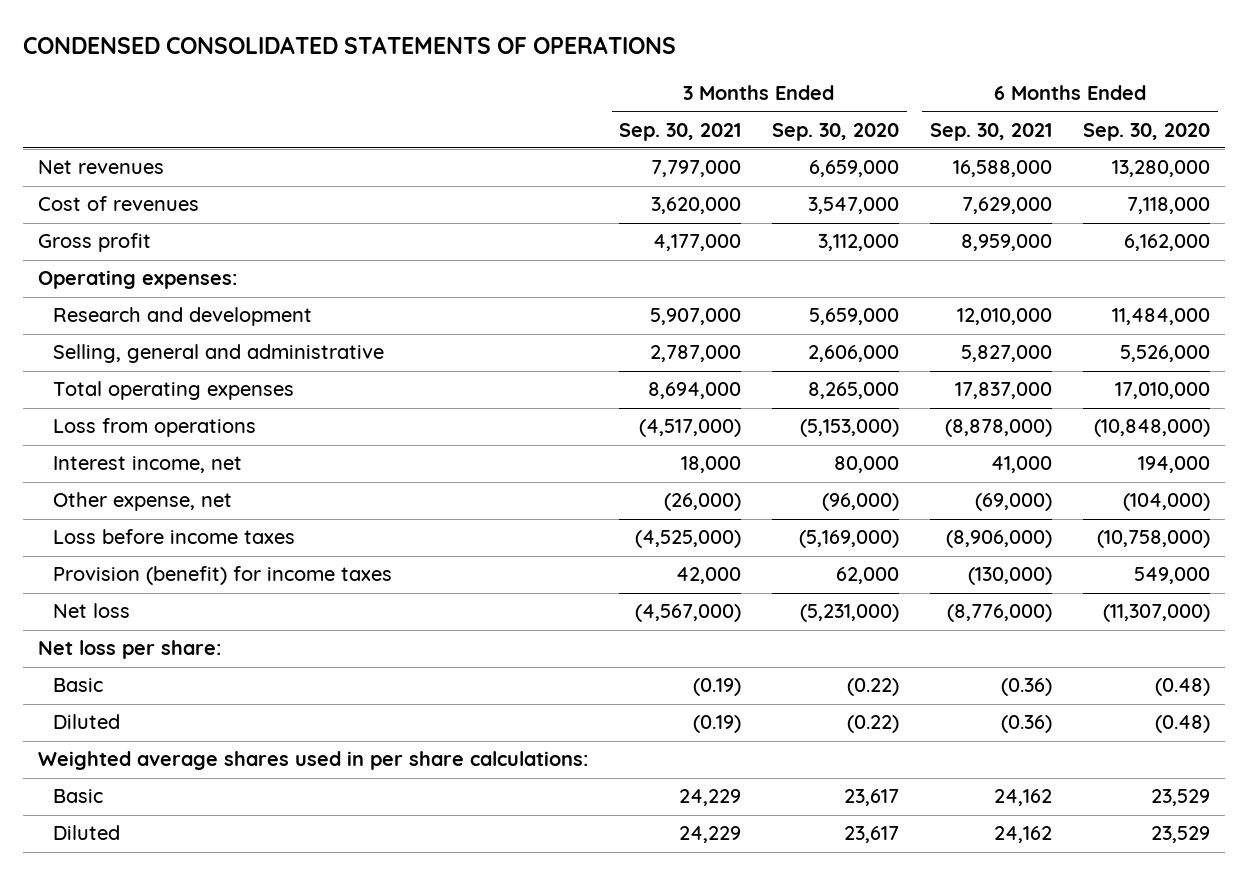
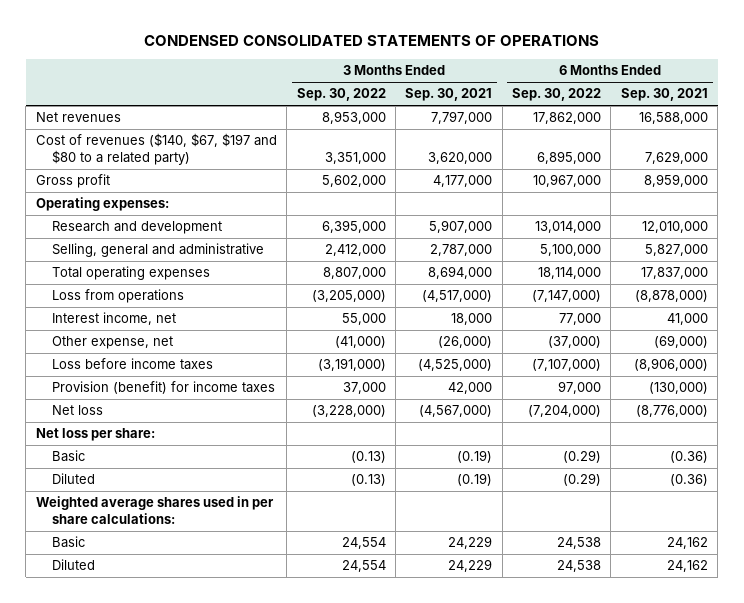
- | 3 Months Ended Sep. 30, 2021 | 3 Months Ended Sep. 30, 2020 | 6 Months Ended Sep. 30, 2021 | 6 Months Ended Sep. 30, 2020
+ | 3 Months Ended Sep. 30, 2022 | 3 Months Ended Sep. 30, 2021 | 6 Months Ended Sep. 30, 2022 | 6 Months Ended Sep. 30, 2021
- Cost of revenues | 3,620,000 | 3,547,000 | 7,629,000 | 7,118,000
+ Cost of revenues ($140, $67, $197 and $80 to a related party) | 3,351,000 | 3,620,000 | 6,895,000 | 7,629,000

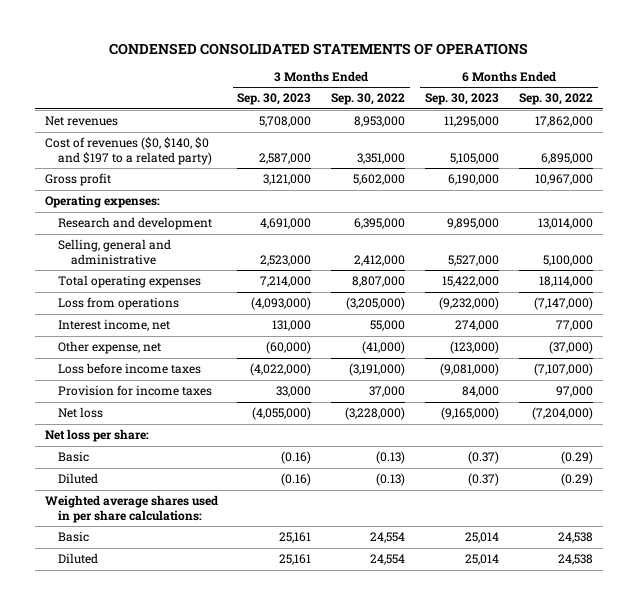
- | 3 Months Ended Sep. 30, 2022 | 3 Months Ended Sep. 30, 2021 | 6 Months Ended Sep. 30, 2022 | 6 Months Ended Sep. 30, 2021
+ | 3 Months Ended Sep. 30, 2023 | 3 Months Ended Sep. 30, 2022 | 6 Months Ended Sep. 30, 2023 | 6 Months Ended Sep. 30, 2022
- Cost of revenues ($140, $67, $197 and $80 to a related party) | 3,351,000 | 3,620,000 | 6,895,000 | 7,629,000
+ Cost of revenues ($0, $140, $0 and $197 to a related party) | 2,587,000 | 3,351,000 | 5,105,000 | 6,895,000
- Provision (benefit) for income taxes | 37,000 | 42,000 | 97,000 | (130,000)
+ Provision for income taxes | 33,000 | 37,000 | 84,000 | 97,000

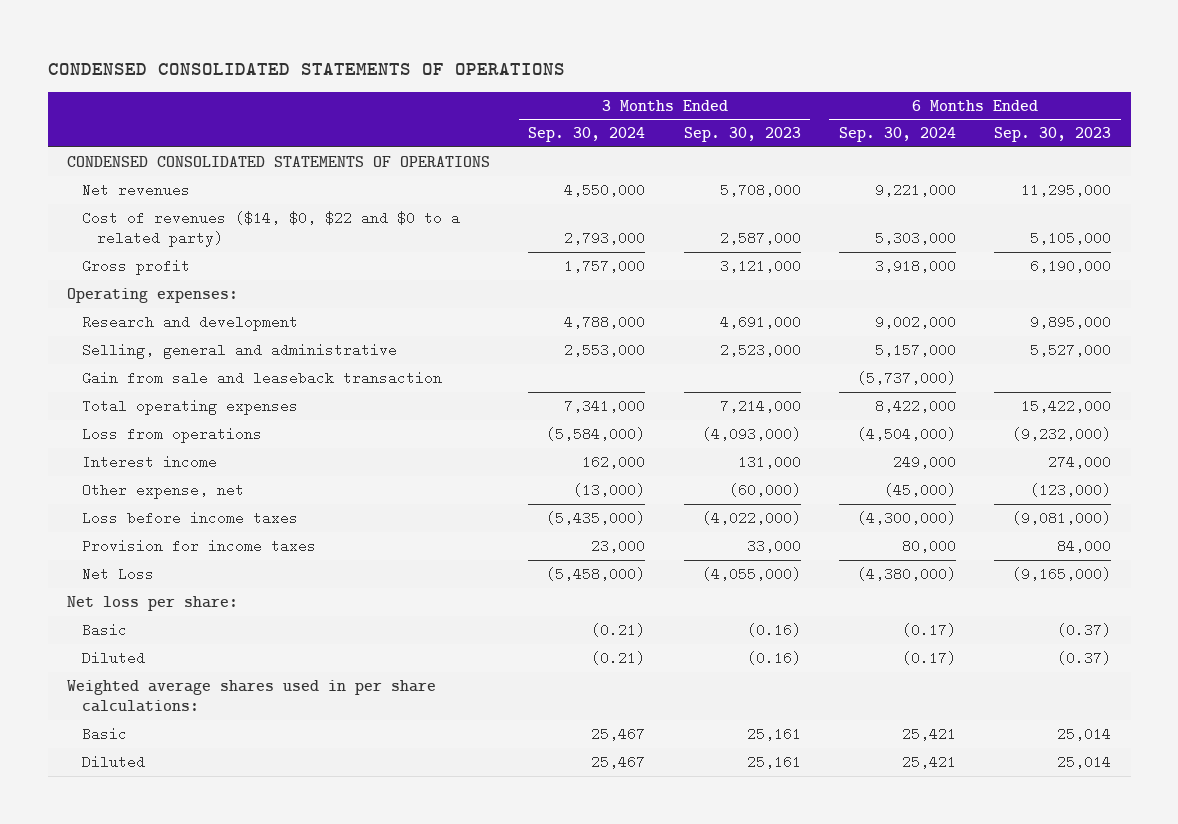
- | 3 Months Ended Sep. 30, 2023 | 3 Months Ended Sep. 30, 2022 | 6 Months Ended Sep. 30, 2023 | 6 Months Ended Sep. 30, 2022
+ | 3 Months Ended Sep. 30, 2024 | 3 Months Ended Sep. 30, 2023 | 6 Months Ended Sep. 30, 2024 | 6 Months Ended Sep. 30, 2023
+ CONDENSED CONSOLIDATED STATEMENTS OF OPERATIONS
- Cost of revenues ($0, $140, $0 and $197 to a related party) | 2,587,000 | 3,351,000 | 5,105,000 | 6,895,000
+ Cost of revenues ($14, $0, $22 and $0 to a related party) | 2,793,000 | 2,587,000 | 5,303,000 | 5,105,000
+ Gain from sale and leaseback transaction | | | (5,737,000) |
- Interest income, net | 131,000 | 55,000 | 274,000 | 77,000
+ Interest income | 162,000 | 131,000 | 249,000 | 274,000
- Net loss | (4,055,000) | (3,228,000) | (9,165,000) | (7,204,000)
+ Net Loss | (5,458,000) | (4,055,000) | (4,380,000) | (9,165,000)

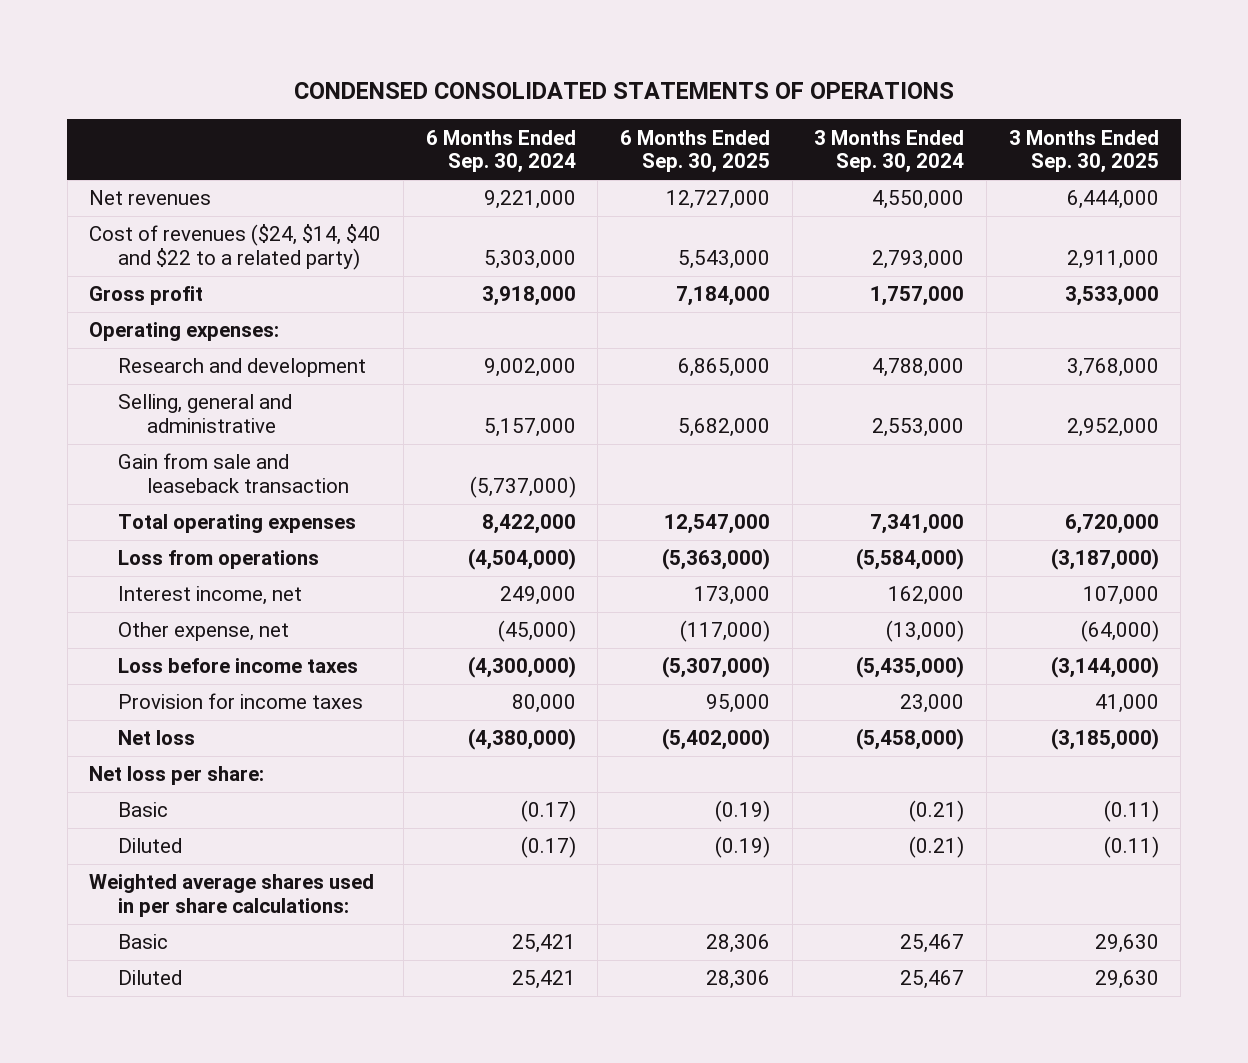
- | 3 Months Ended Sep. 30, 2024 | 3 Months Ended Sep. 30, 2023 | 6 Months Ended Sep. 30, 2024 | 6 Months Ended Sep. 30, 2023
+ | 6 Months Ended Sep. 30, 2024 | 6 Months Ended Sep. 30, 2025 | 3 Months Ended Sep. 30, 2024 | 3 Months Ended Sep. 30, 2025
- CONDENSED CONSOLIDATED STATEMENTS OF OPERATIONS
- Cost of revenues ($14, $0, $22 and $0 to a related party) | 2,793,000 | 2,587,000 | 5,303,000 | 5,105,000
+ Cost of revenues ($24, $14, $40 and $22 to a related party) | 5,303,000 | 5,543,000 | 2,793,000 | 2,911,000
- Interest income | 162,000 | 131,000 | 249,000 | 274,000
+ Interest income, net | 249,000 | 173,000 | 162,000 | 107,000
- Net Loss | (5,458,000) | (4,055,000) | (4,380,000) | (9,165,000)
+ Net loss | (4,380,000) | (5,402,000) | (5,458,000) | (3,185,000)

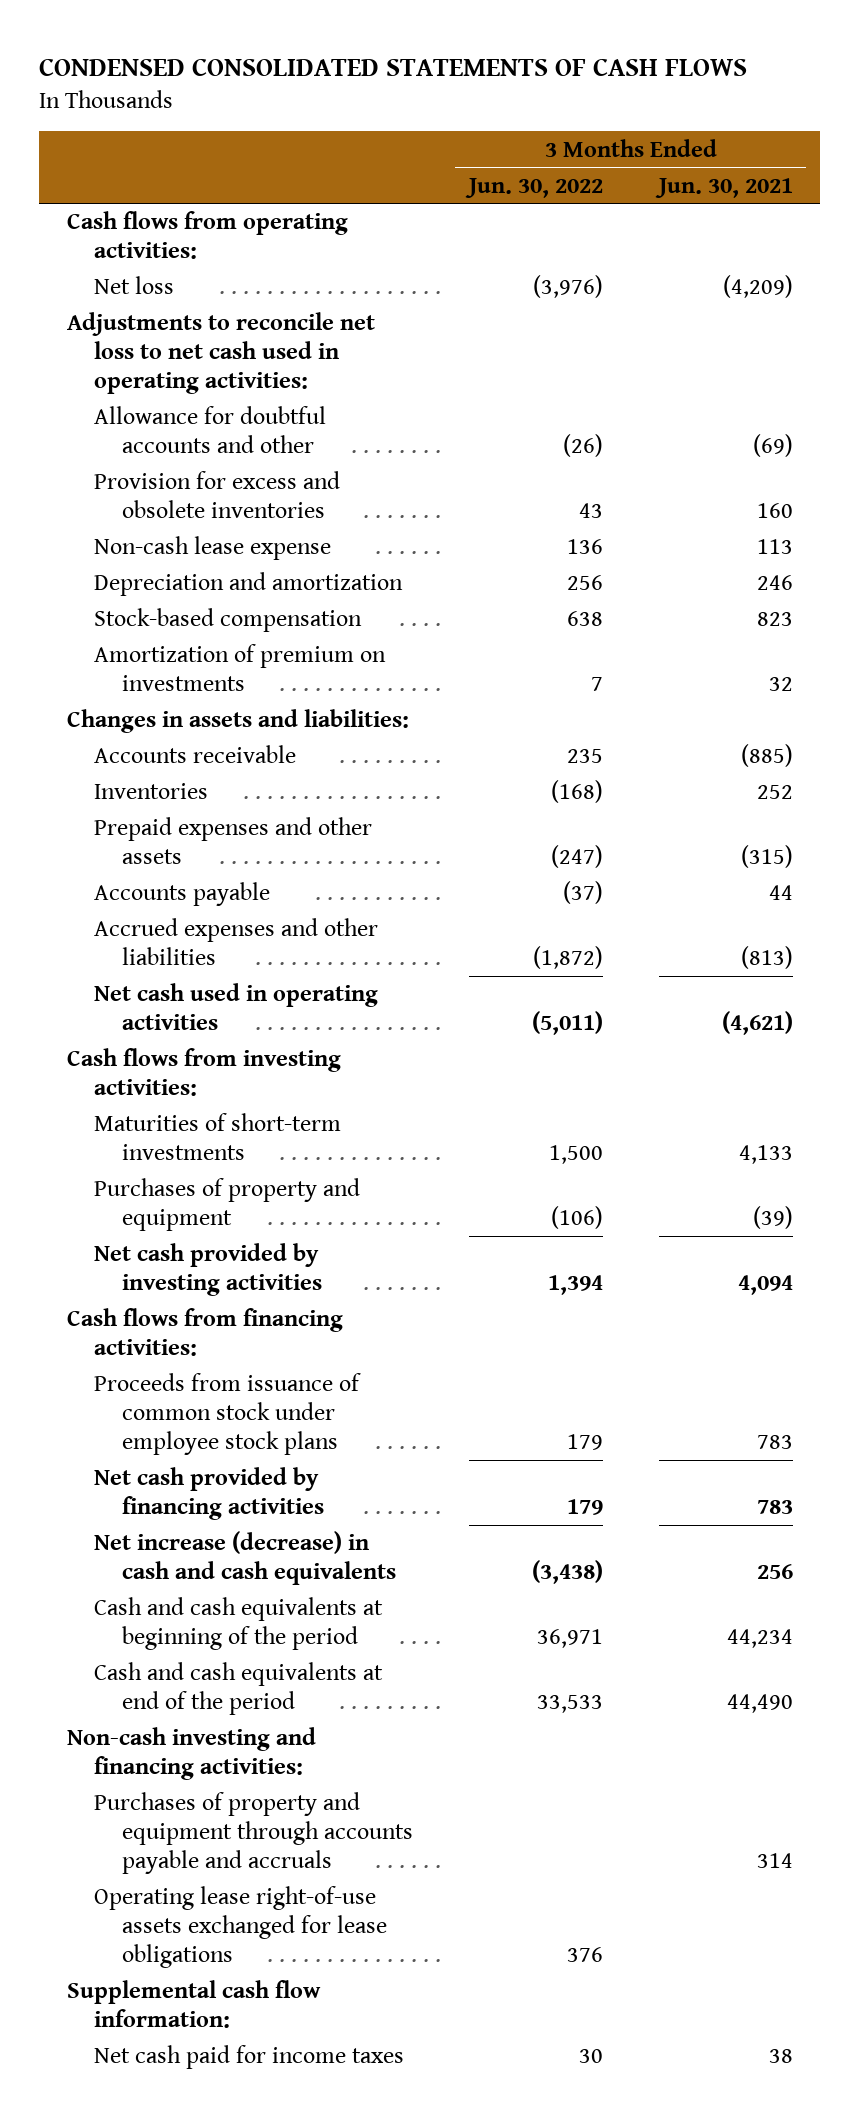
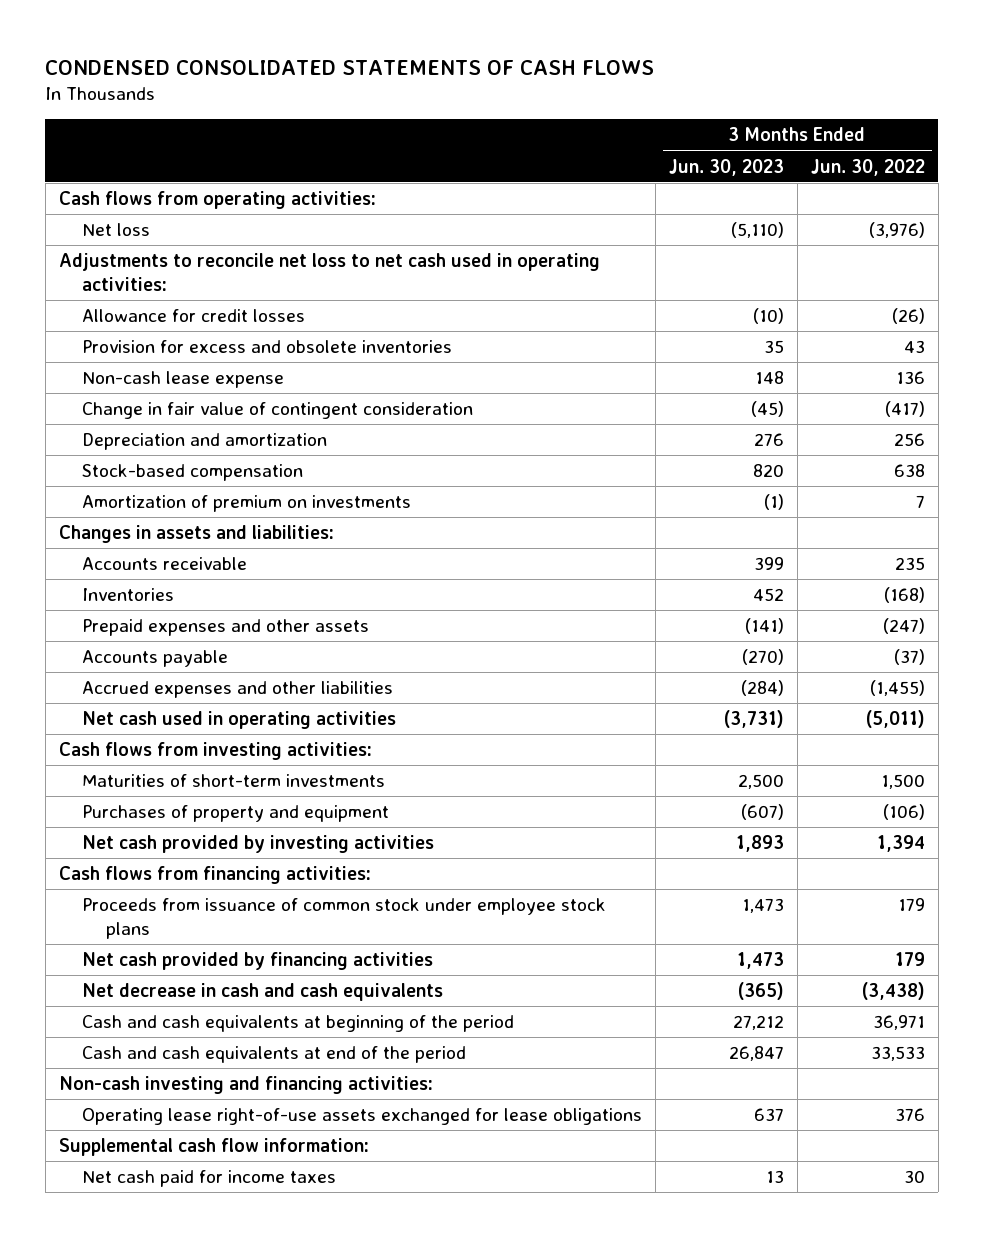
- | 3 Months Ended Jun. 30, 2022 | 3 Months Ended Jun. 30, 2021
+ | 3 Months Ended Jun. 30, 2023 | 3 Months Ended Jun. 30, 2022
- Allowance for doubtful accounts and other | (26) | (69)
+ Allowance for credit losses | (10) | (26)
+ Change in fair value of contingent consideration | (45) | (417)
- Accrued expenses and other liabilities | (1,872) | (813)
+ Accrued expenses and other liabilities | (284) | (1,455)
- Net increase (decrease) in cash and cash equivalents | (3,438) | 256
+ Net decrease in cash and cash equivalents | (365) | (3,438)
- Purchases of property and equipment through accounts payable and accruals | | 314

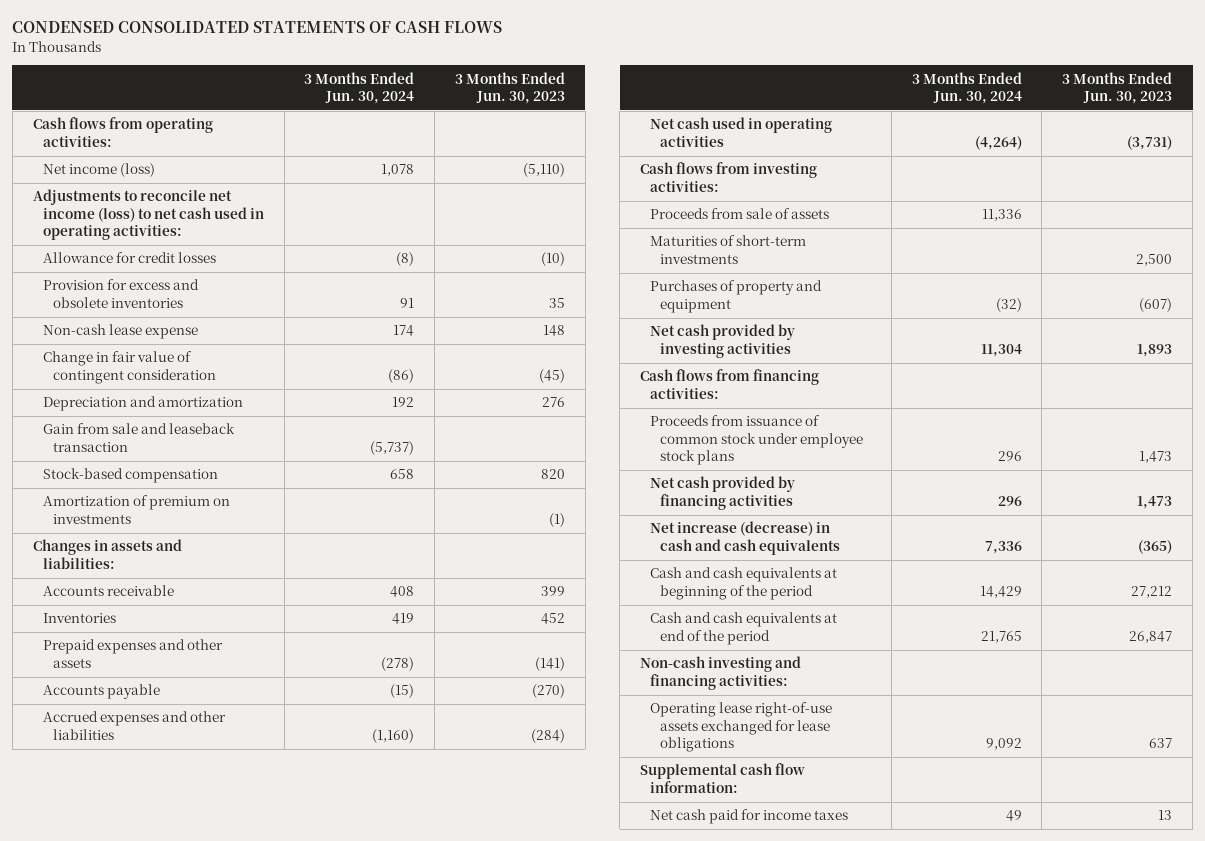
- | 3 Months Ended Jun. 30, 2023 | 3 Months Ended Jun. 30, 2022
+ | 3 Months Ended Jun. 30, 2024 | 3 Months Ended Jun. 30, 2023
- Net loss | (5,110) | (3,976)
- Adjustments to reconcile net loss to net cash used in operating activities:
+ Net income (loss) | 1,078 | (5,110)
+ Adjustments to reconcile net income (loss) to net cash used in operating activities:
+ Gain from sale and leaseback transaction | (5,737) |
+ Proceeds from sale of assets | 11,336 |
- Net decrease in cash and cash equivalents | (365) | (3,438)
+ Net increase (decrease) in cash and cash equivalents | 7,336 | (365)

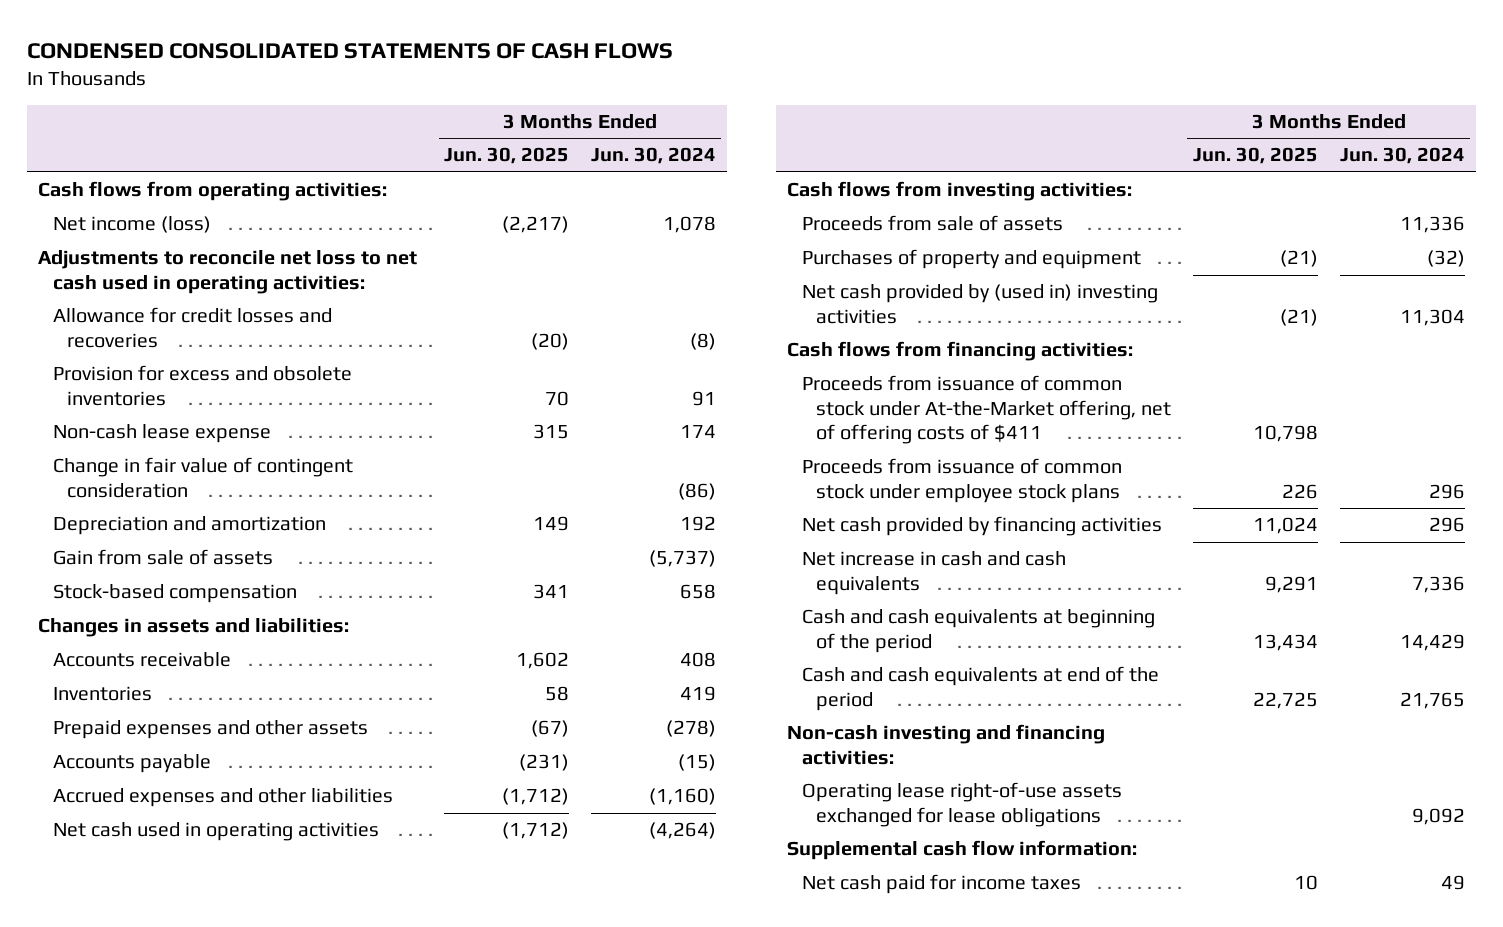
- | 3 Months Ended Jun. 30, 2024 | 3 Months Ended Jun. 30, 2023
+ | 3 Months Ended Jun. 30, 2025 | 3 Months Ended Jun. 30, 2024
- Adjustments to reconcile net income (loss) to net cash used in operating activities:
- Allowance for credit losses | (8) | (10)
+ Adjustments to reconcile net loss to net cash used in operating activities:
+ Allowance for credit losses and recoveries | (20) | (8)
- Gain from sale and leaseback transaction | (5,737) |
+ Gain from sale of assets | | (5,737)
- Amortization of premium on investments | | (1)
- Maturities of short-term investments | | 2,500
- Net cash provided by investing activities | 11,304 | 1,893
+ Net cash provided by (used in) investing activities | (21) | 11,304
+ Proceeds from issuance of common stock under At-the-Market offering, net of offering costs of $411 | 10,798 |
- Net increase (decrease) in cash and cash equivalents | 7,336 | (365)
+ Net increase in cash and cash equivalents | 9,291 | 7,336

